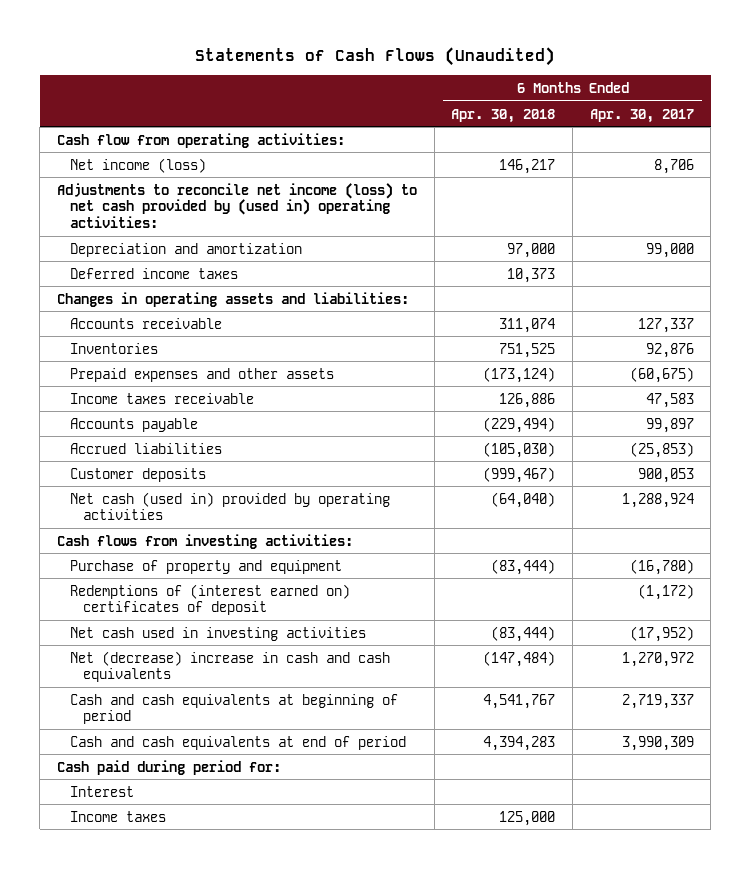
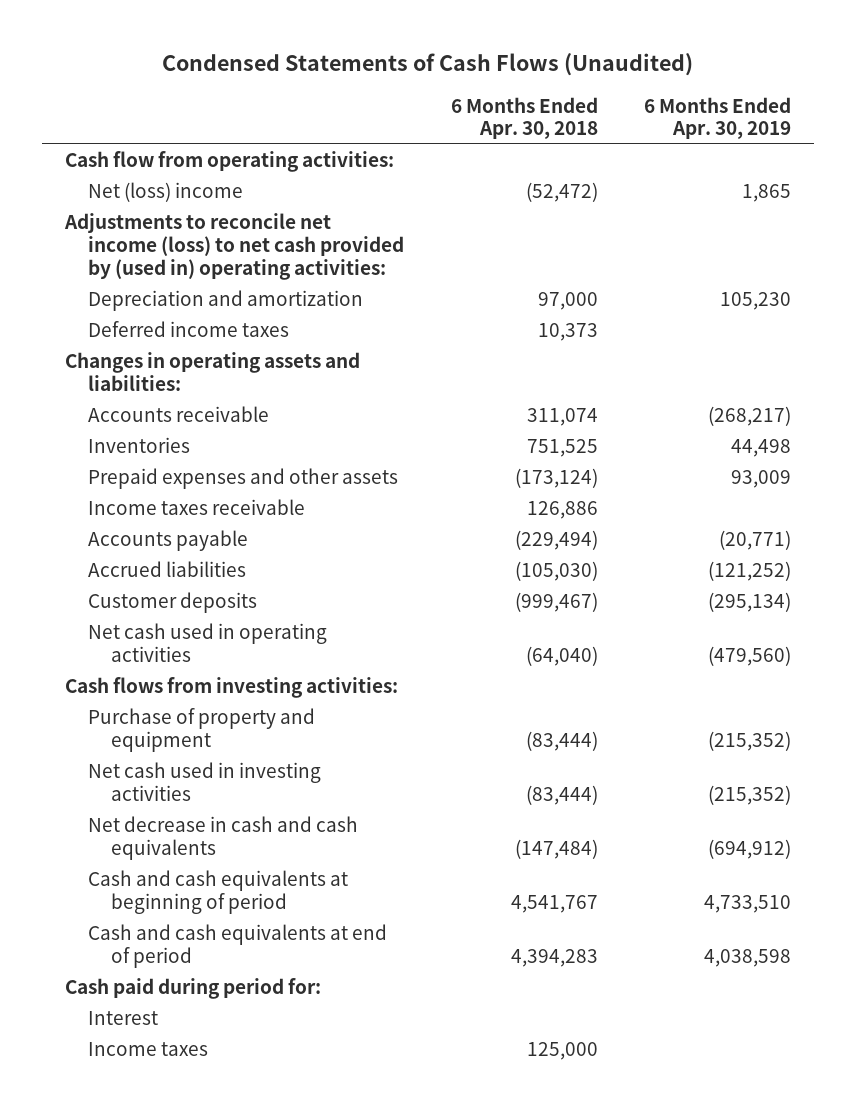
- Statements of Cash Flows (Unaudited)
+ Condensed Statements of Cash Flows (Unaudited)
- | 6 Months Ended Apr. 30, 2018 | 6 Months Ended Apr. 30, 2017
+ | 6 Months Ended Apr. 30, 2018 | 6 Months Ended Apr. 30, 2019
- Net income (loss) | 146,217 | 8,706
+ Net (loss) income | (52,472) | 1,865
- Net cash (used in) provided by operating activities | (64,040) | 1,288,924
+ Net cash used in operating activities | (64,040) | (479,560)
- Redemptions of (interest earned on) certificates of deposit | | (1,172)
- Net (decrease) increase in cash and cash equivalents | (147,484) | 1,270,972
+ Net decrease in cash and cash equivalents | (147,484) | (694,912)

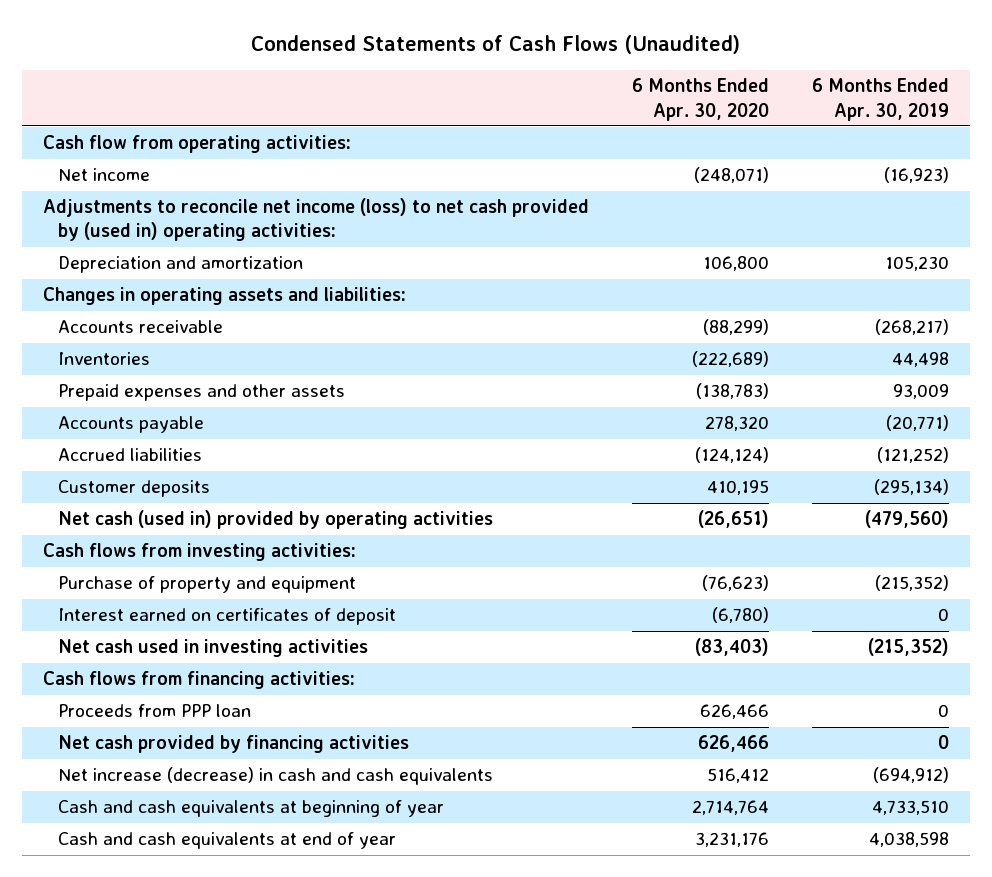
- | 6 Months Ended Apr. 30, 2018 | 6 Months Ended Apr. 30, 2019
+ | 6 Months Ended Apr. 30, 2020 | 6 Months Ended Apr. 30, 2019
- Net (loss) income | (52,472) | 1,865
+ Net income | (248,071) | (16,923)
- Deferred income taxes | 10,373 |
- Income taxes receivable | 126,886 |
- Net cash used in operating activities | (64,040) | (479,560)
+ Net cash (used in) provided by operating activities | (26,651) | (479,560)
+ Interest earned on certificates of deposit | (6,780) | 0
- Net decrease in cash and cash equivalents | (147,484) | (694,912)
- Cash and cash equivalents at beginning of period | 4,541,767 | 4,733,510
- Cash and cash equivalents at end of period | 4,394,283 | 4,038,598
- Cash paid during period for:
- Interest
- Income taxes | 125,000 |
+ Cash flows from financing activities:
+ Proceeds from PPP loan | 626,466 | 0
+ Net cash provided by financing activities | 626,466 | 0
+ Net increase (decrease) in cash and cash equivalents | 516,412 | (694,912)
+ Cash and cash equivalents at beginning of year | 2,714,764 | 4,733,510
+ Cash and cash equivalents at end of year | 3,231,176 | 4,038,598

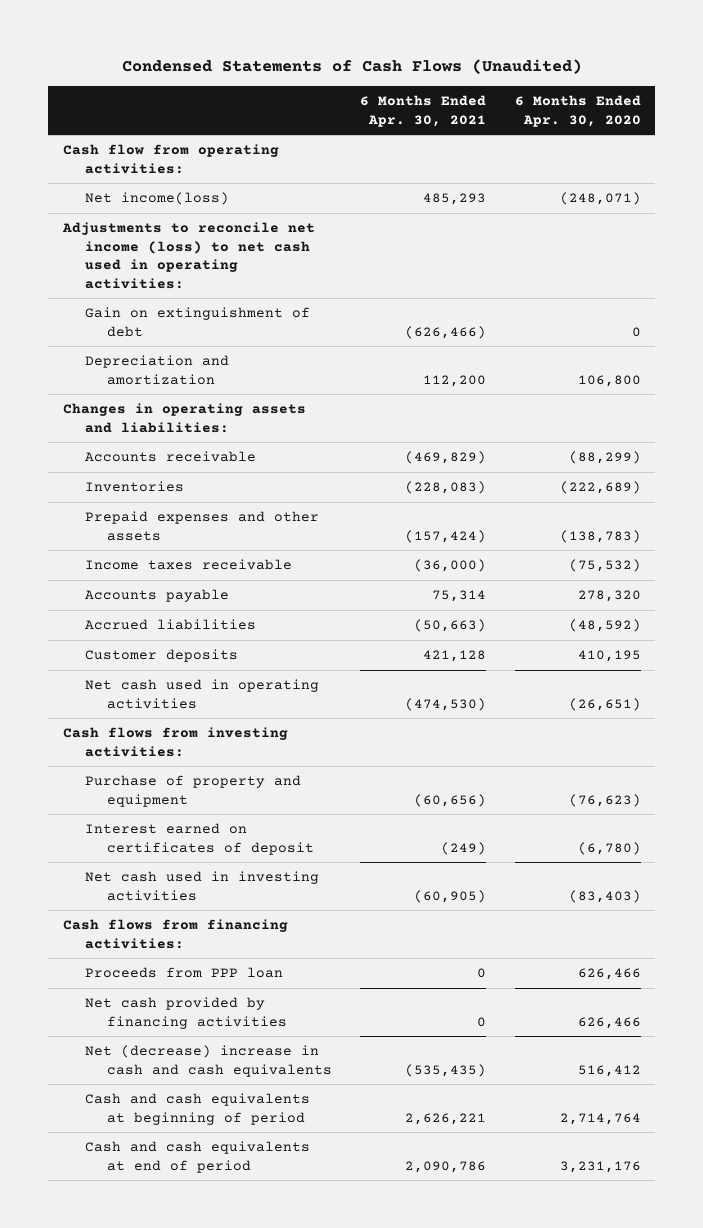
- | 6 Months Ended Apr. 30, 2020 | 6 Months Ended Apr. 30, 2019
+ | 6 Months Ended Apr. 30, 2021 | 6 Months Ended Apr. 30, 2020
- Net income | (248,071) | (16,923)
- Adjustments to reconcile net income (loss) to net cash provided by (used in) operating activities:
+ Net income(loss) | 485,293 | (248,071)
+ Adjustments to reconcile net income (loss) to net cash used in operating activities:
+ Gain on extinguishment of debt | (626,466) | 0
+ Income taxes receivable | (36,000) | (75,532)
- Accrued liabilities | (124,124) | (121,252)
+ Accrued liabilities | (50,663) | (48,592)
- Net cash (used in) provided by operating activities | (26,651) | (479,560)
+ Net cash used in operating activities | (474,530) | (26,651)
- Net increase (decrease) in cash and cash equivalents | 516,412 | (694,912)
- Cash and cash equivalents at beginning of year | 2,714,764 | 4,733,510
- Cash and cash equivalents at end of year | 3,231,176 | 4,038,598
+ Net (decrease) increase in cash and cash equivalents | (535,435) | 516,412
+ Cash and cash equivalents at beginning of period | 2,626,221 | 2,714,764
+ Cash and cash equivalents at end of period | 2,090,786 | 3,231,176

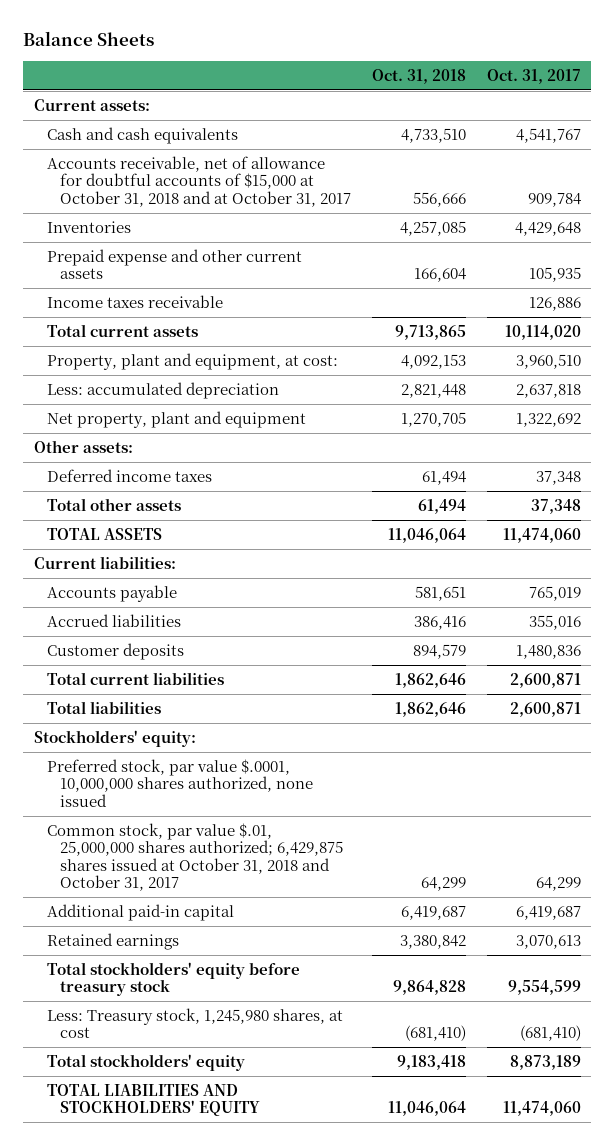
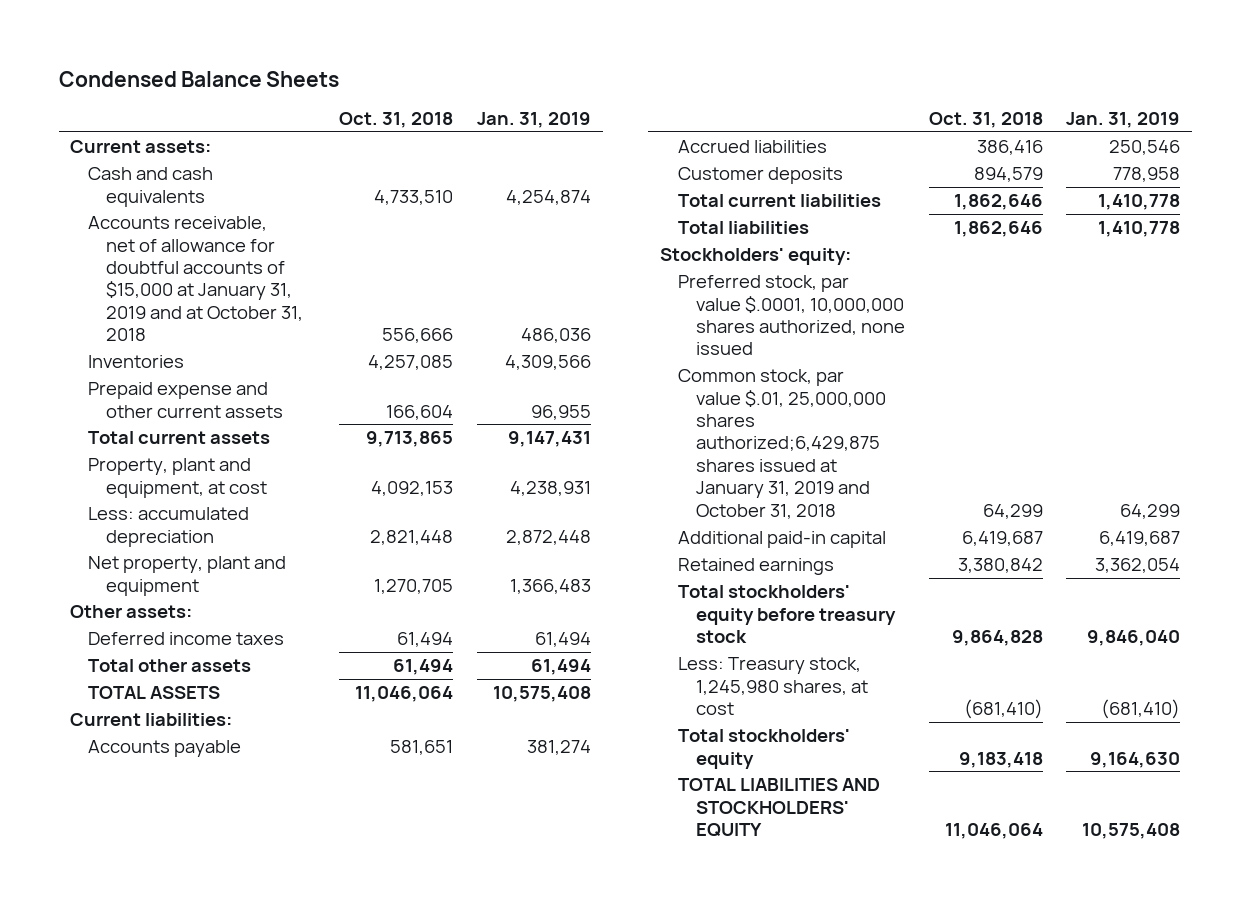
- Balance Sheets
+ Condensed Balance Sheets
- | Oct. 31, 2018 | Oct. 31, 2017
+ | Oct. 31, 2018 | Jan. 31, 2019
- Accounts receivable, net of allowance for doubtful accounts of $15,000 at October 31, 2018 and at October 31, 2017 | 556,666 | 909,784
+ Accounts receivable, net of allowance for doubtful accounts of $15,000 at January 31, 2019 and at October 31, 2018 | 556,666 | 486,036
- Income taxes receivable | | 126,886
- Property, plant and equipment, at cost: | 4,092,153 | 3,960,510
+ Property, plant and equipment, at cost | 4,092,153 | 4,238,931
- Common stock, par value $.01, 25,000,000 shares authorized; 6,429,875 shares issued at October 31, 2018 and October 31, 2017 | 64,299 | 64,299
+ Common stock, par value $.01, 25,000,000 shares authorized;6,429,875 shares issued at January 31, 2019 and October 31, 2018 | 64,299 | 64,299

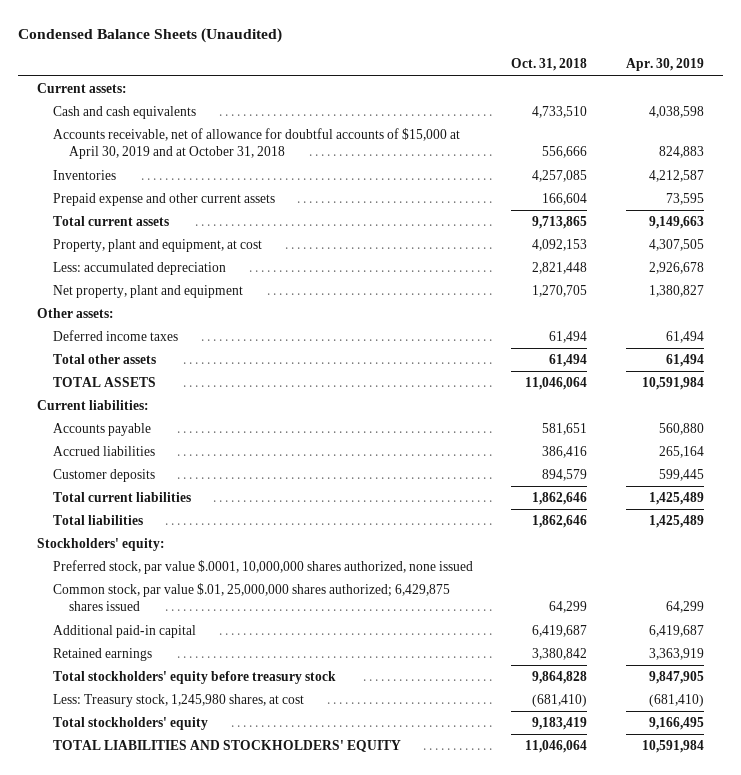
- Condensed Balance Sheets
+ Condensed Balance Sheets (Unaudited)
- | Oct. 31, 2018 | Jan. 31, 2019
+ | Oct. 31, 2018 | Apr. 30, 2019
- Accounts receivable, net of allowance for doubtful accounts of $15,000 at January 31, 2019 and at October 31, 2018 | 556,666 | 486,036
+ Accounts receivable, net of allowance for doubtful accounts of $15,000 at April 30, 2019 and at October 31, 2018 | 556,666 | 824,883
- Common stock, par value $.01, 25,000,000 shares authorized;6,429,875 shares issued at January 31, 2019 and October 31, 2018 | 64,299 | 64,299
+ Common stock, par value $.01, 25,000,000 shares authorized; 6,429,875 shares issued | 64,299 | 64,299
- Total stockholders' equity | 9,183,418 | 9,164,630
+ Total stockholders' equity | 9,183,419 | 9,166,495

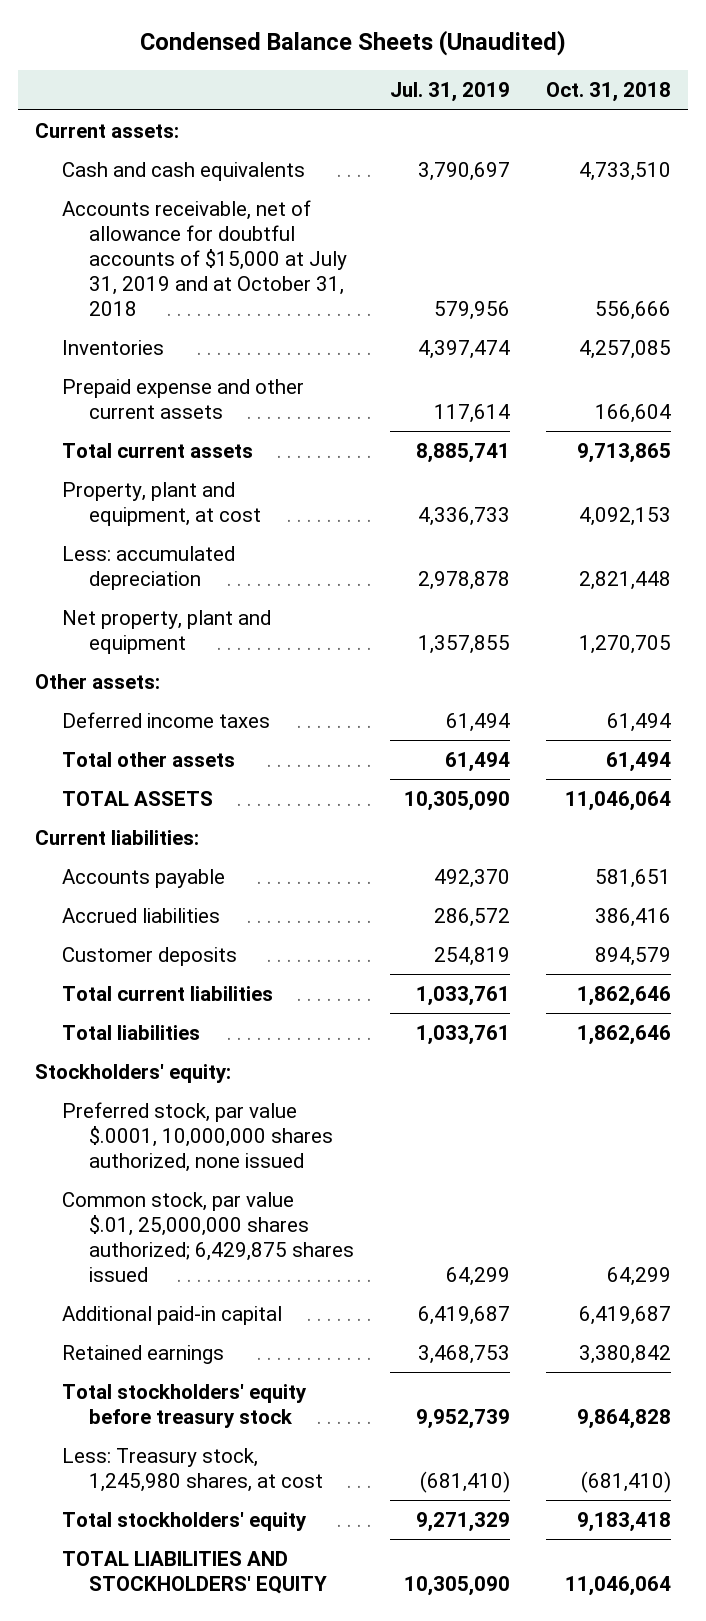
- | Oct. 31, 2018 | Apr. 30, 2019
+ | Jul. 31, 2019 | Oct. 31, 2018
- Accounts receivable, net of allowance for doubtful accounts of $15,000 at April 30, 2019 and at October 31, 2018 | 556,666 | 824,883
+ Accounts receivable, net of allowance for doubtful accounts of $15,000 at July 31, 2019 and at October 31, 2018 | 579,956 | 556,666
- Total stockholders' equity | 9,183,419 | 9,166,495
+ Total stockholders' equity | 9,271,329 | 9,183,418

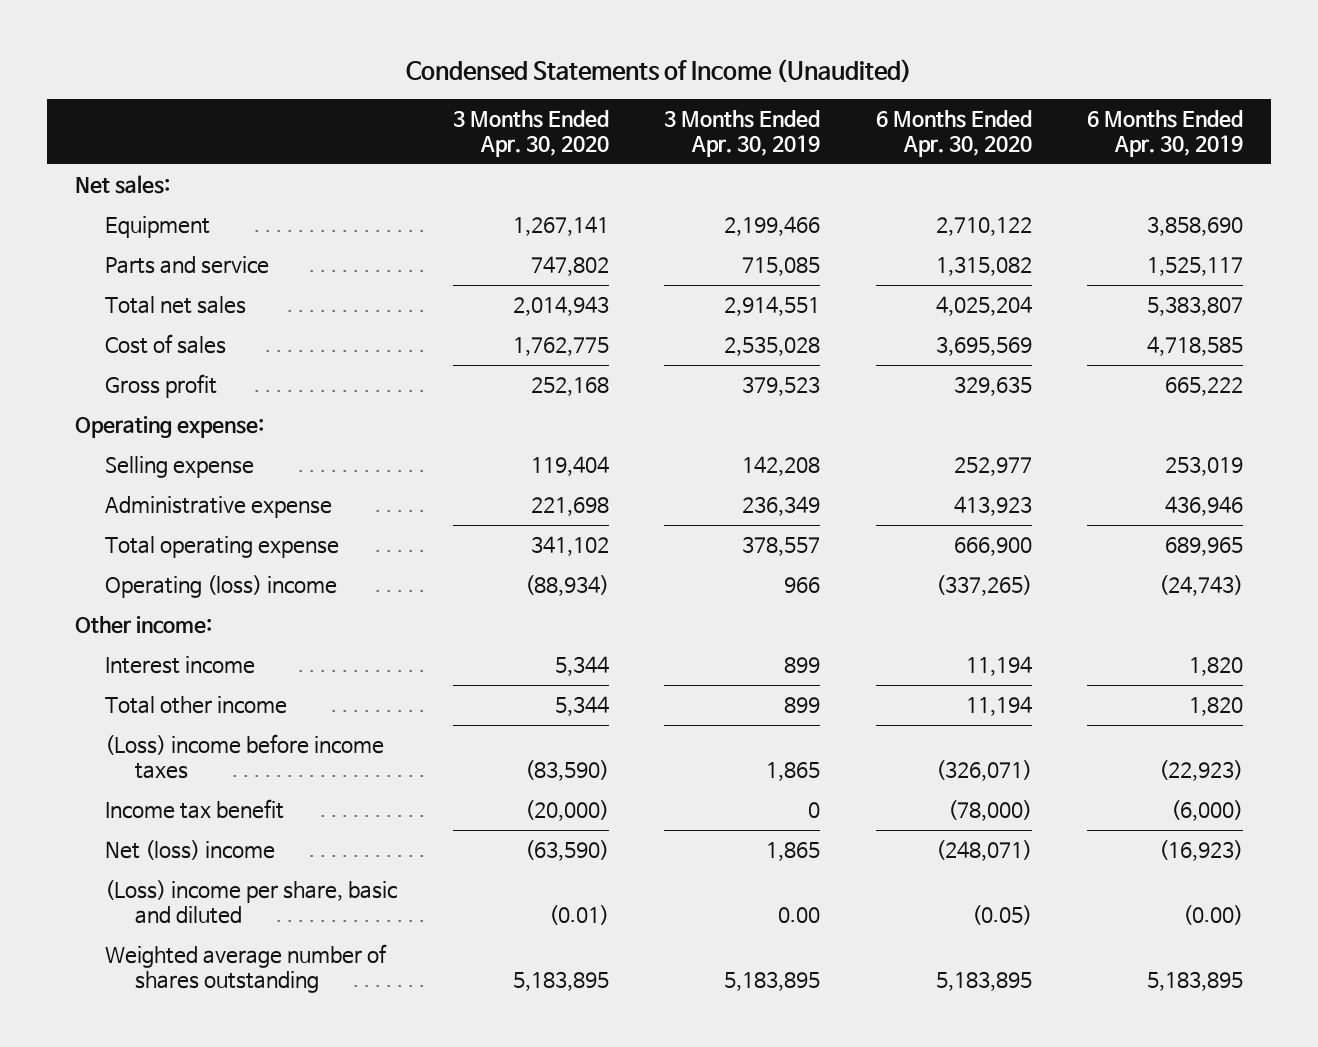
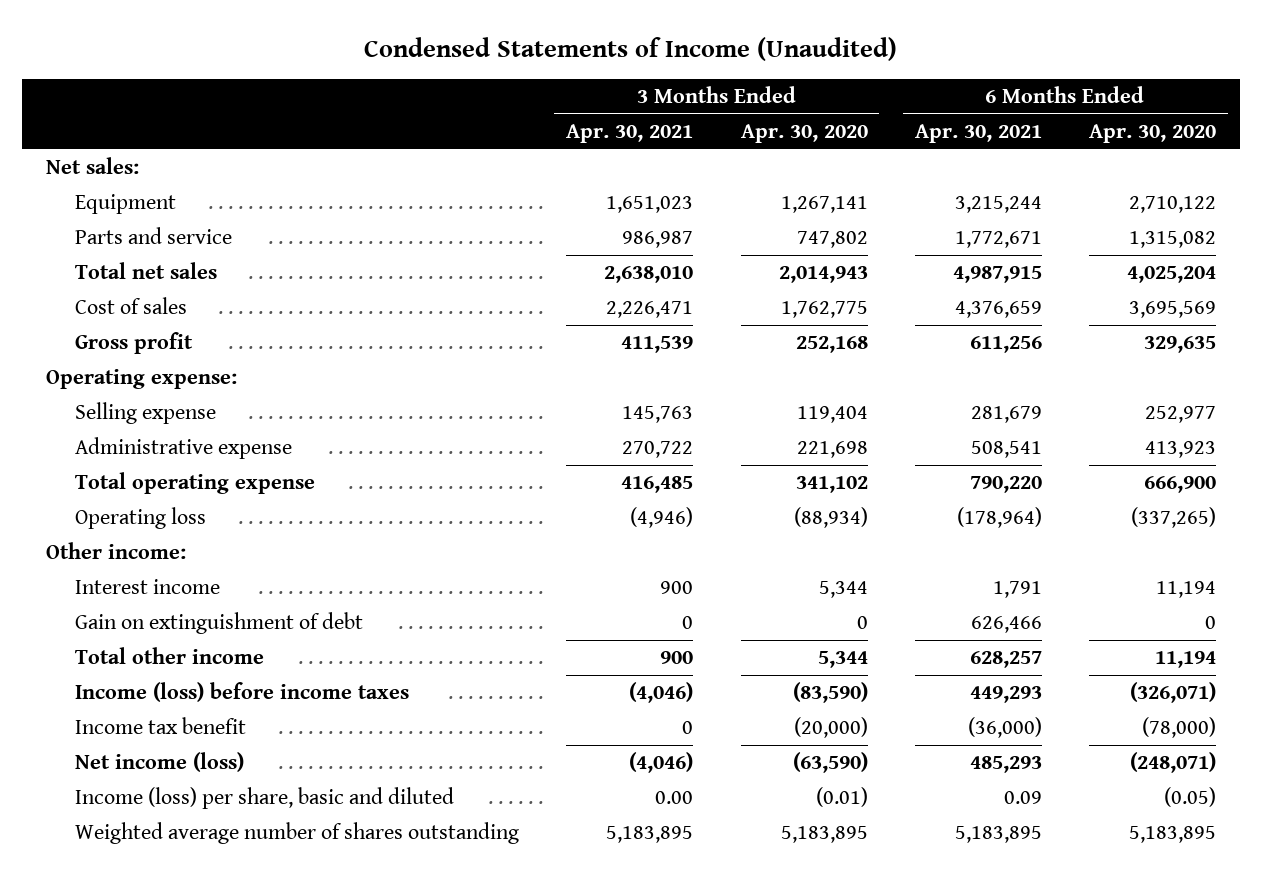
- | 3 Months Ended Apr. 30, 2020 | 3 Months Ended Apr. 30, 2019 | 6 Months Ended Apr. 30, 2020 | 6 Months Ended Apr. 30, 2019
+ | 3 Months Ended Apr. 30, 2021 | 3 Months Ended Apr. 30, 2020 | 6 Months Ended Apr. 30, 2021 | 6 Months Ended Apr. 30, 2020
- Operating (loss) income | (88,934) | 966 | (337,265) | (24,743)
+ Operating loss | (4,946) | (88,934) | (178,964) | (337,265)
+ Gain on extinguishment of debt | 0 | 0 | 626,466 | 0
- (Loss) income before income taxes | (83,590) | 1,865 | (326,071) | (22,923)
+ Income (loss) before income taxes | (4,046) | (83,590) | 449,293 | (326,071)
- Net (loss) income | (63,590) | 1,865 | (248,071) | (16,923)
- (Loss) income per share, basic and diluted | (0.01) | 0.00 | (0.05) | (0.00)
+ Net income (loss) | (4,046) | (63,590) | 485,293 | (248,071)
+ Income (loss) per share, basic and diluted | 0.00 | (0.01) | 0.09 | (0.05)

